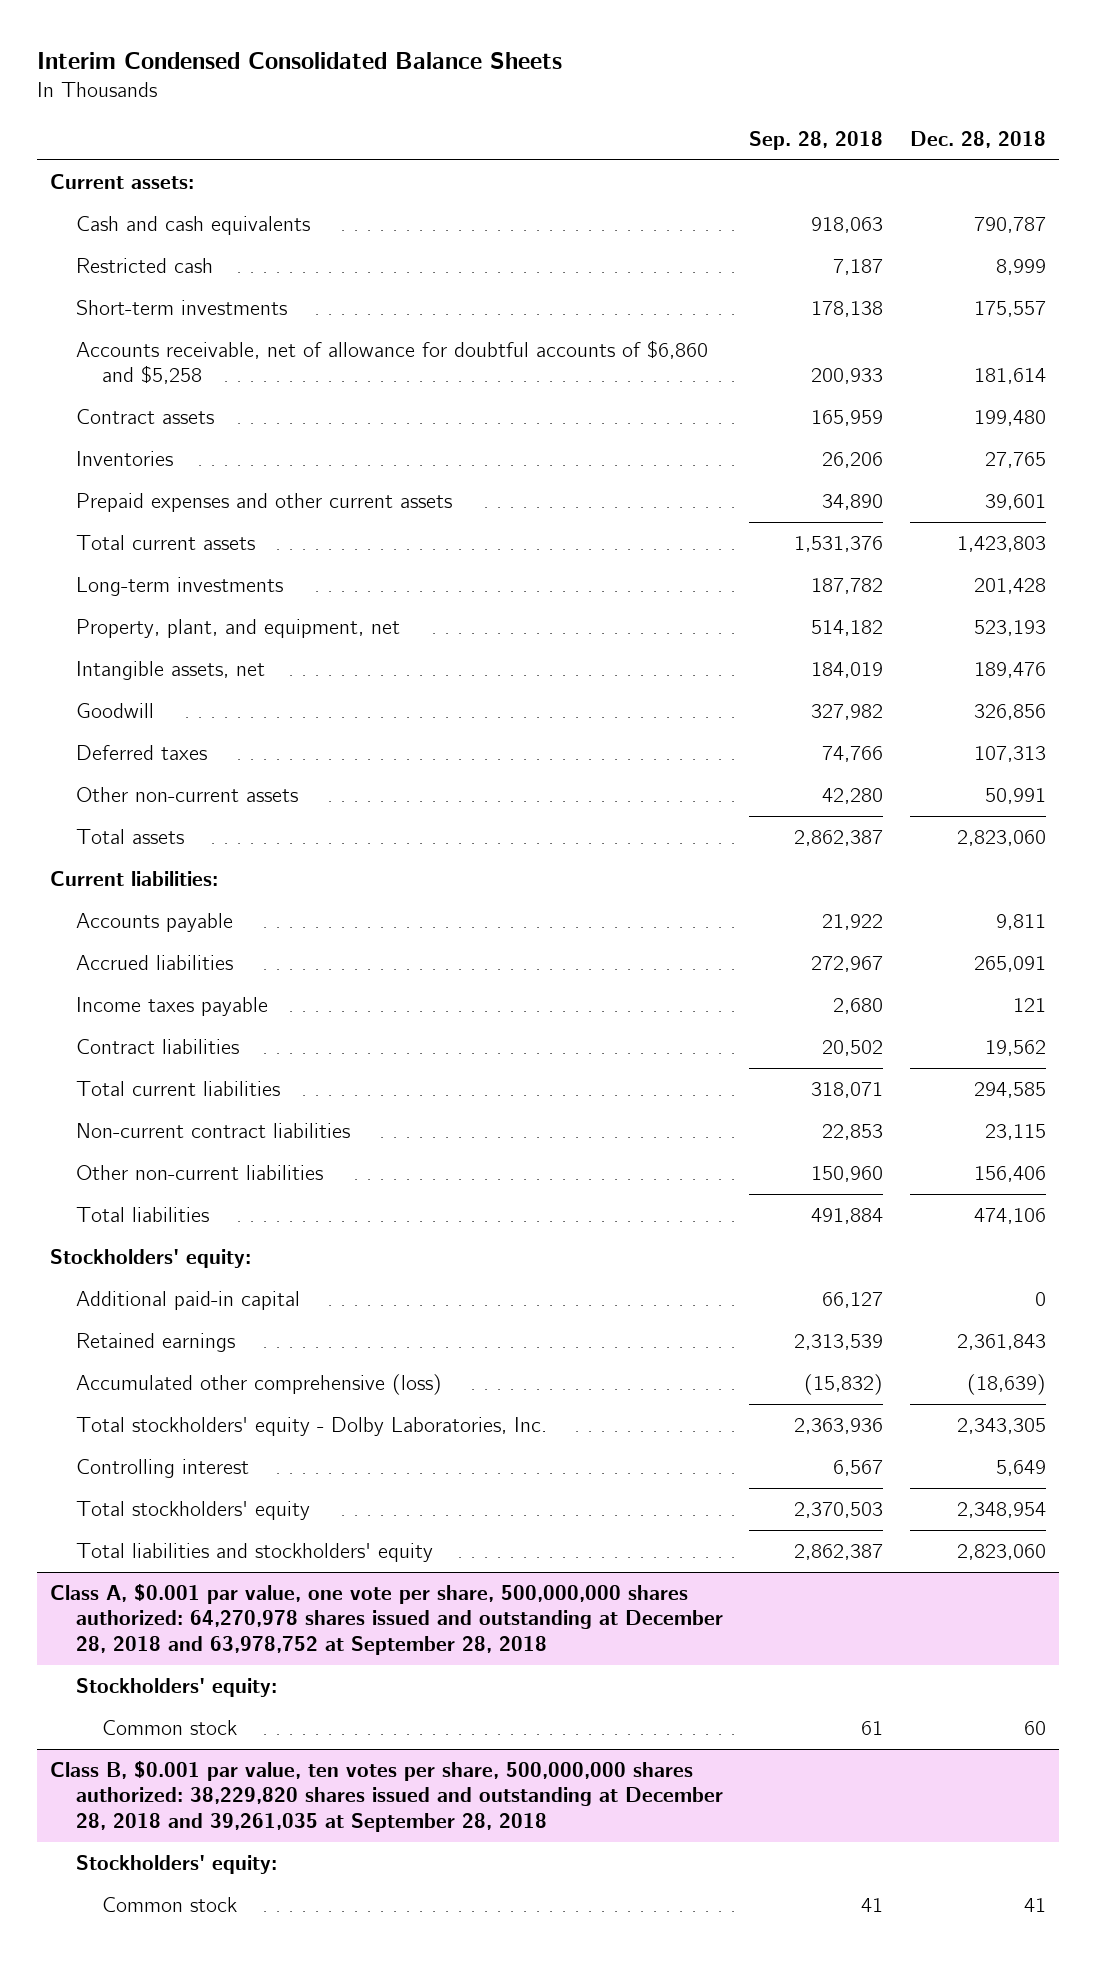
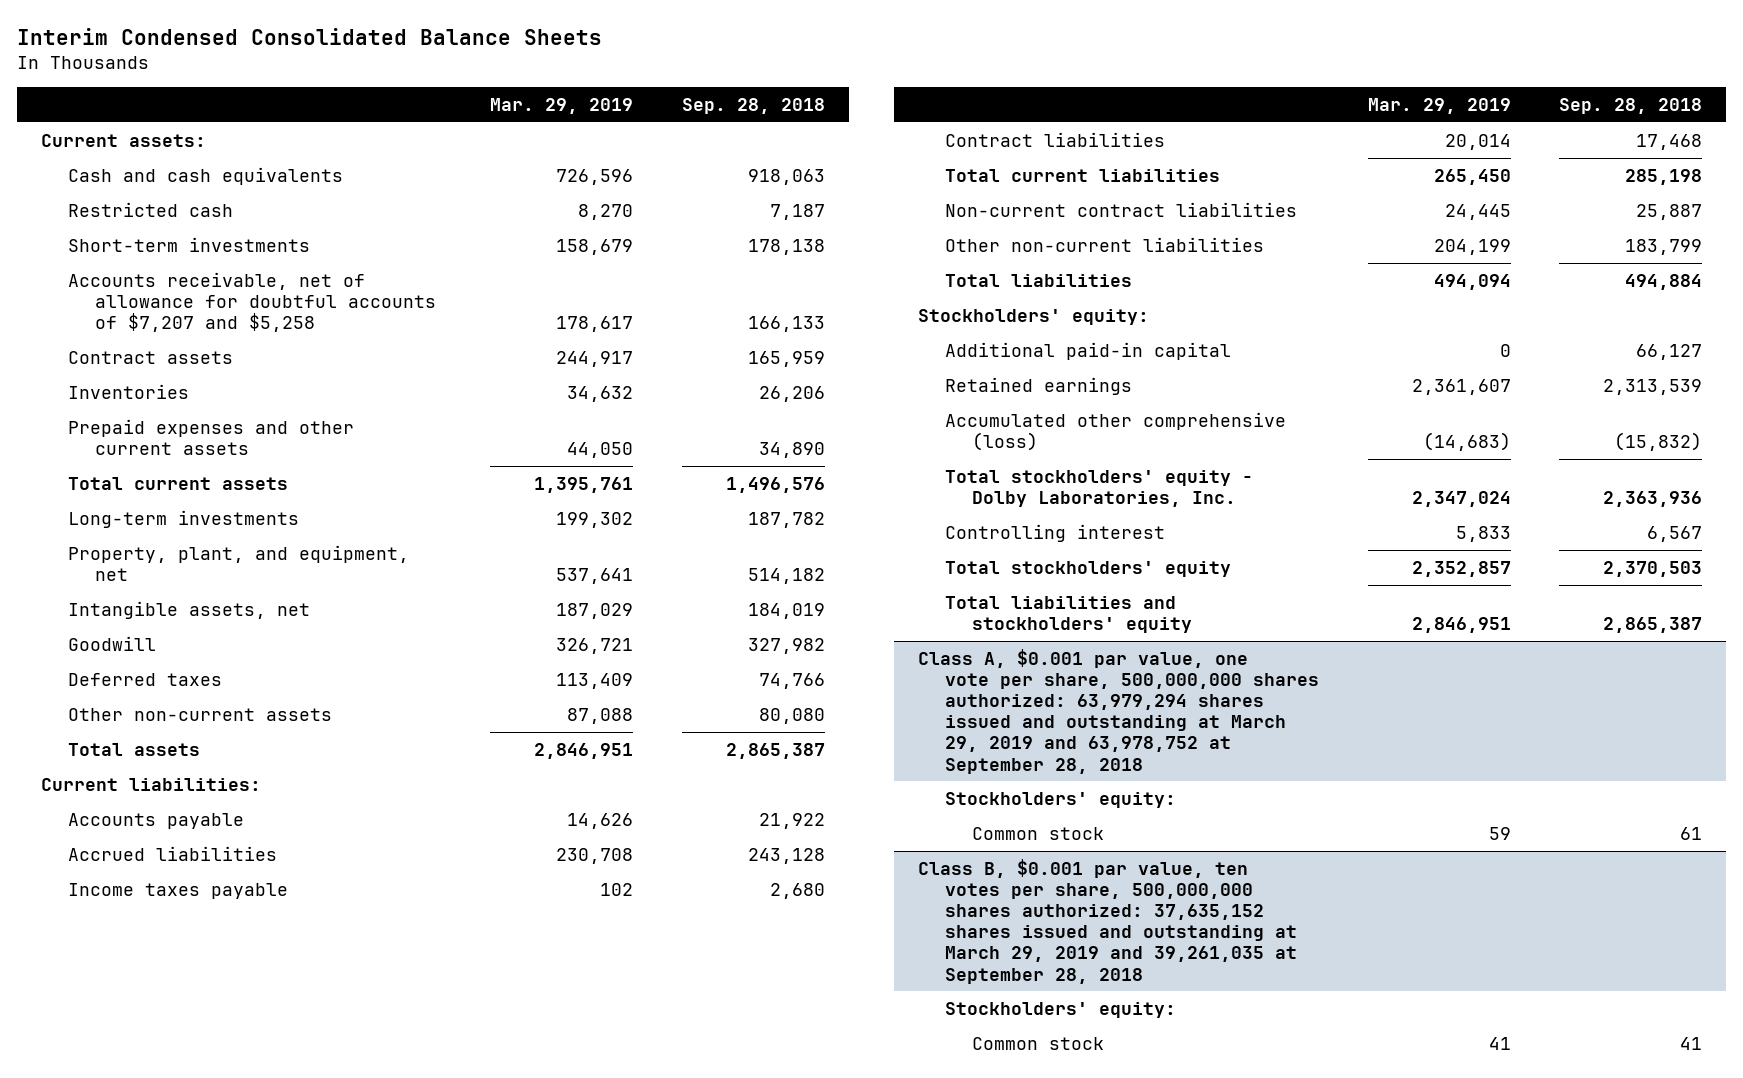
- | Sep. 28, 2018 | Dec. 28, 2018
+ | Mar. 29, 2019 | Sep. 28, 2018
- Accounts receivable, net of allowance for doubtful accounts of $6,860 and $5,258 | 200,933 | 181,614
+ Accounts receivable, net of allowance for doubtful accounts of $7,207 and $5,258 | 178,617 | 166,133
- Total current assets | 1,531,376 | 1,423,803
+ Total current assets | 1,395,761 | 1,496,576
- Other non-current assets | 42,280 | 50,991
- Total assets | 2,862,387 | 2,823,060
+ Other non-current assets | 87,088 | 80,080
+ Total assets | 2,846,951 | 2,865,387
- Accrued liabilities | 272,967 | 265,091
+ Accrued liabilities | 230,708 | 243,128
- Contract liabilities | 20,502 | 19,562
- Total current liabilities | 318,071 | 294,585
- Non-current contract liabilities | 22,853 | 23,115
- Other non-current liabilities | 150,960 | 156,406
- Total liabilities | 491,884 | 474,106
+ Contract liabilities | 20,014 | 17,468
+ Total current liabilities | 265,450 | 285,198
+ Non-current contract liabilities | 24,445 | 25,887
+ Other non-current liabilities | 204,199 | 183,799
+ Total liabilities | 494,094 | 494,884
- Total liabilities and stockholders' equity | 2,862,387 | 2,823,060
- Class A, $0.001 par value, one vote per share, 500,000,000 shares authorized: 64,270,978 shares issued and outstanding at December 28, 2018 and 63,978,752 at September 28, 2018
+ Total liabilities and stockholders' equity | 2,846,951 | 2,865,387
+ Class A, $0.001 par value, one vote per share, 500,000,000 shares authorized: 63,979,294 shares issued and outstanding at March 29, 2019 and 63,978,752 at September 28, 2018
- Class B, $0.001 par value, ten votes per share, 500,000,000 shares authorized: 38,229,820 shares issued and outstanding at December 28, 2018 and 39,261,035 at September 28, 2018
+ Class B, $0.001 par value, ten votes per share, 500,000,000 shares authorized: 37,635,152 shares issued and outstanding at March 29, 2019 and 39,261,035 at September 28, 2018

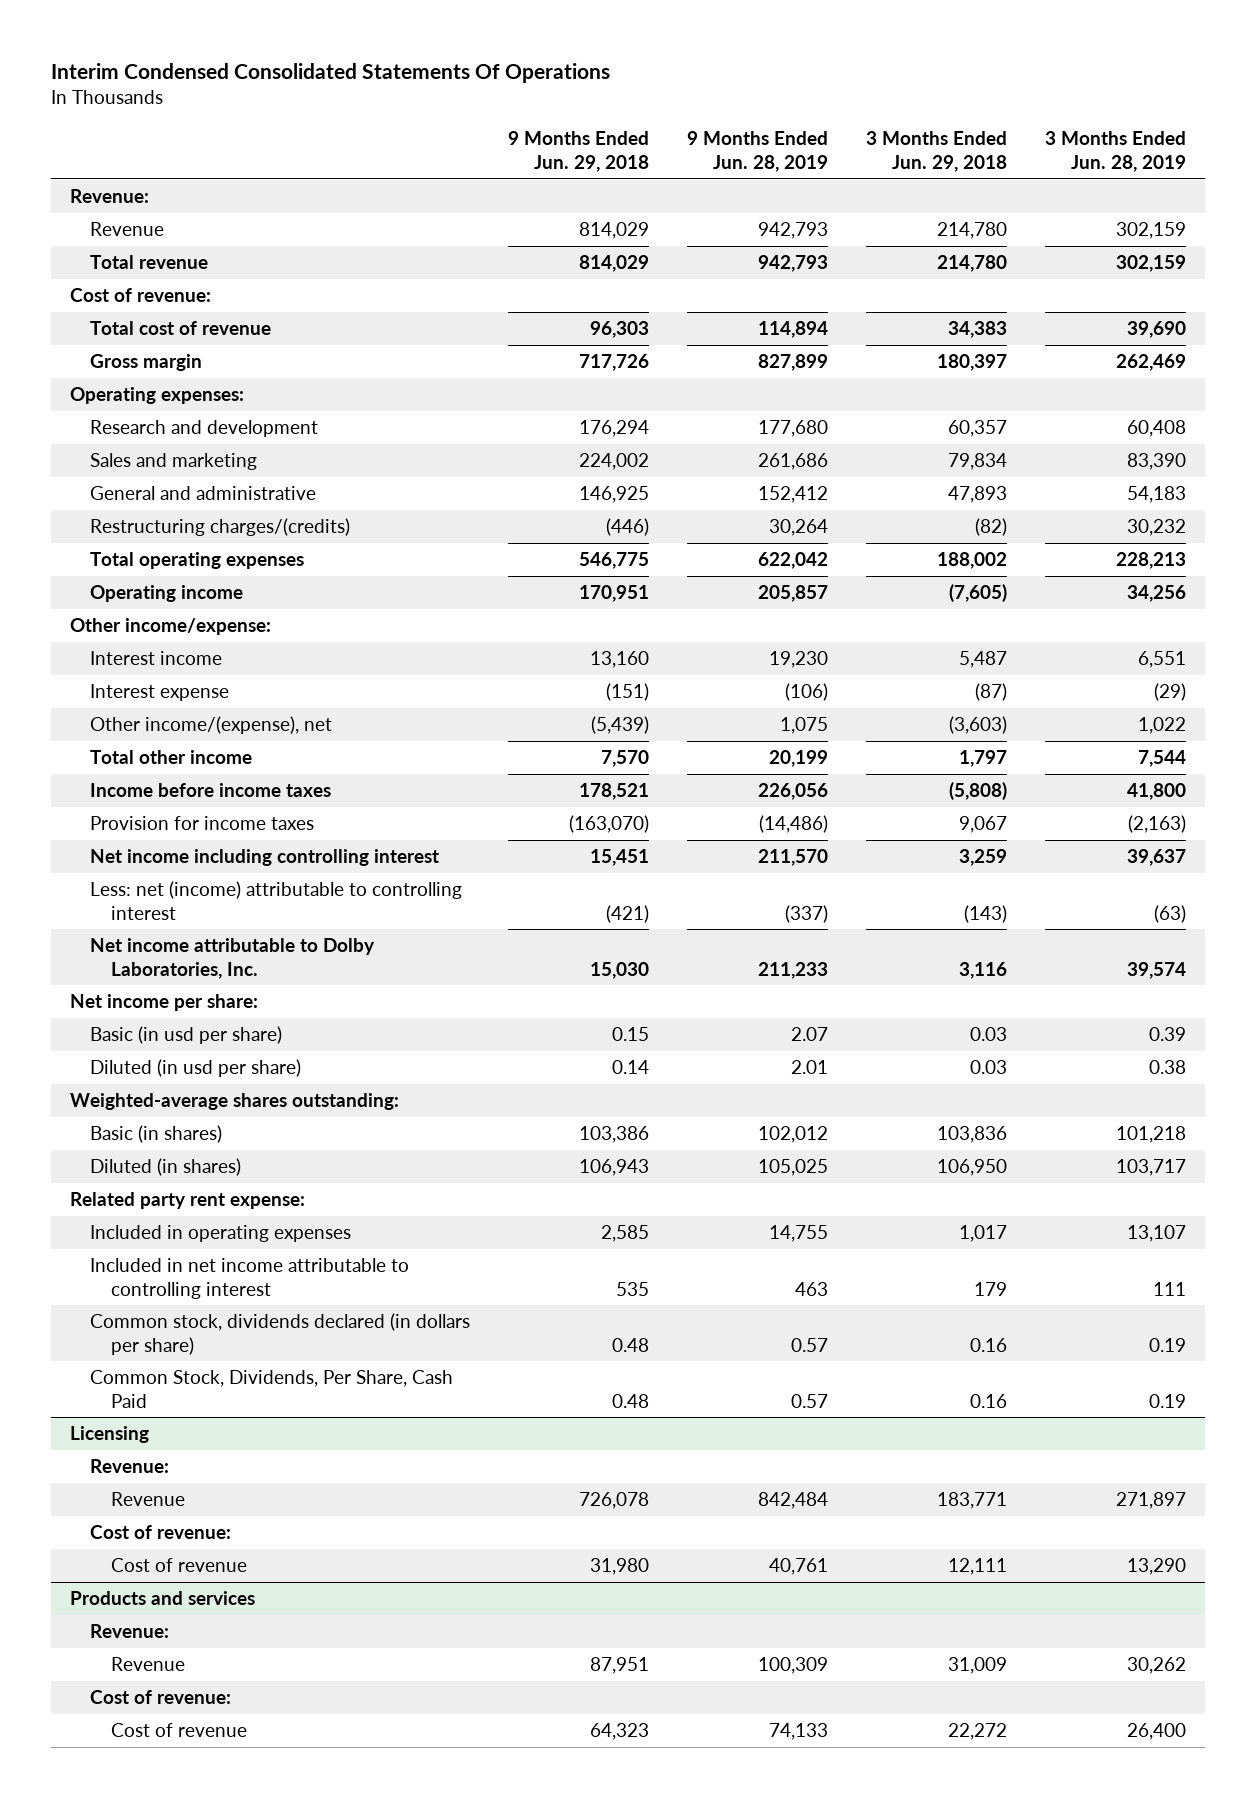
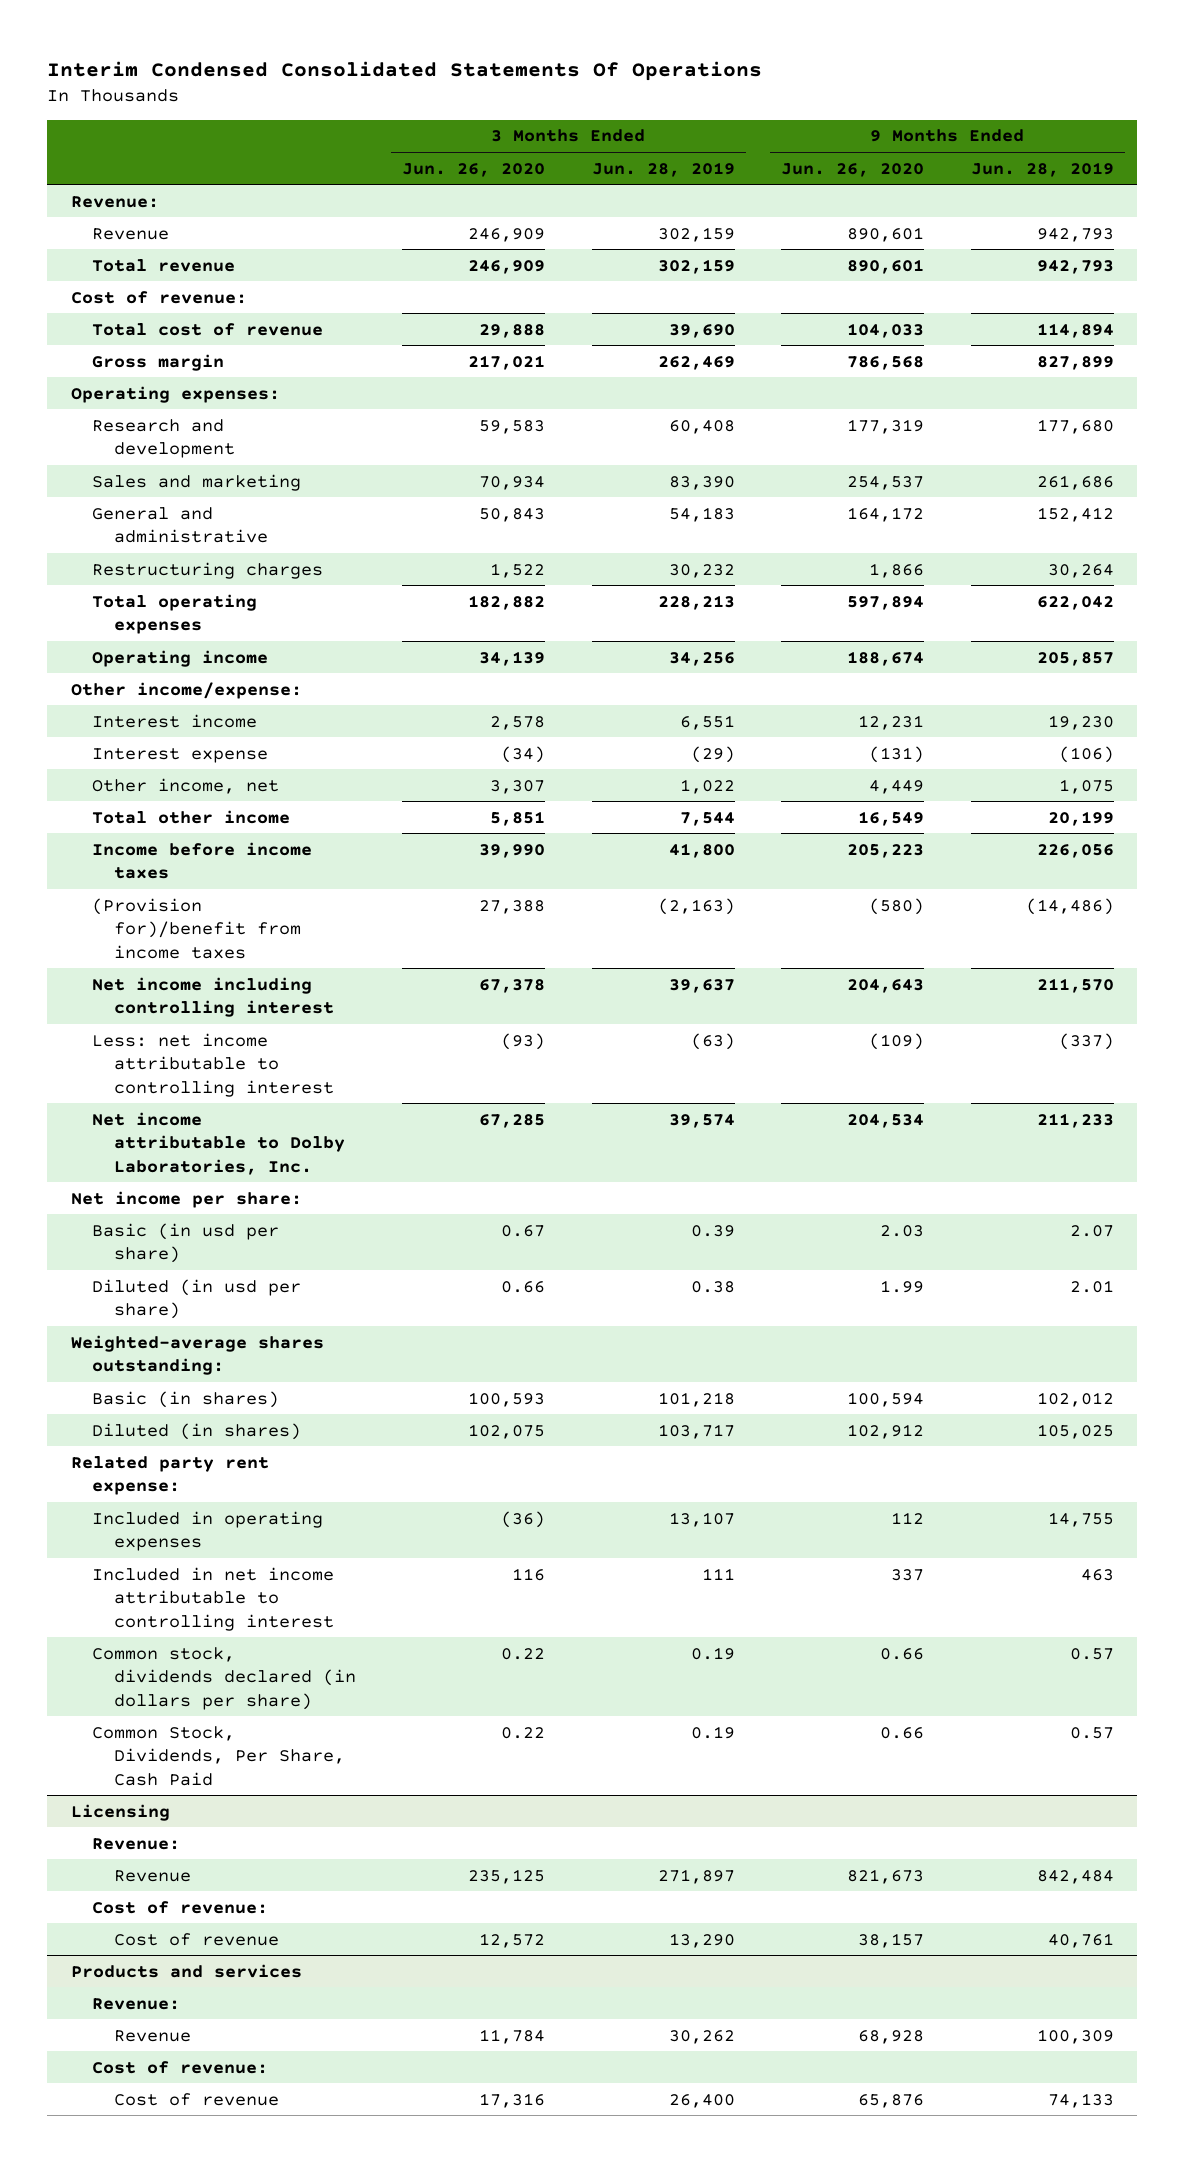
- | 9 Months Ended Jun. 29, 2018 | 9 Months Ended Jun. 28, 2019 | 3 Months Ended Jun. 29, 2018 | 3 Months Ended Jun. 28, 2019
+ | 3 Months Ended Jun. 26, 2020 | 3 Months Ended Jun. 28, 2019 | 9 Months Ended Jun. 26, 2020 | 9 Months Ended Jun. 28, 2019
- Restructuring charges/(credits) | (446) | 30,264 | (82) | 30,232
+ Restructuring charges | 1,522 | 30,232 | 1,866 | 30,264
- Other income/(expense), net | (5,439) | 1,075 | (3,603) | 1,022
+ Other income, net | 3,307 | 1,022 | 4,449 | 1,075
- Provision for income taxes | (163,070) | (14,486) | 9,067 | (2,163)
+ (Provision for)/benefit from income taxes | 27,388 | (2,163) | (580) | (14,486)
- Less: net (income) attributable to controlling interest | (421) | (337) | (143) | (63)
+ Less: net income attributable to controlling interest | (93) | (63) | (109) | (337)

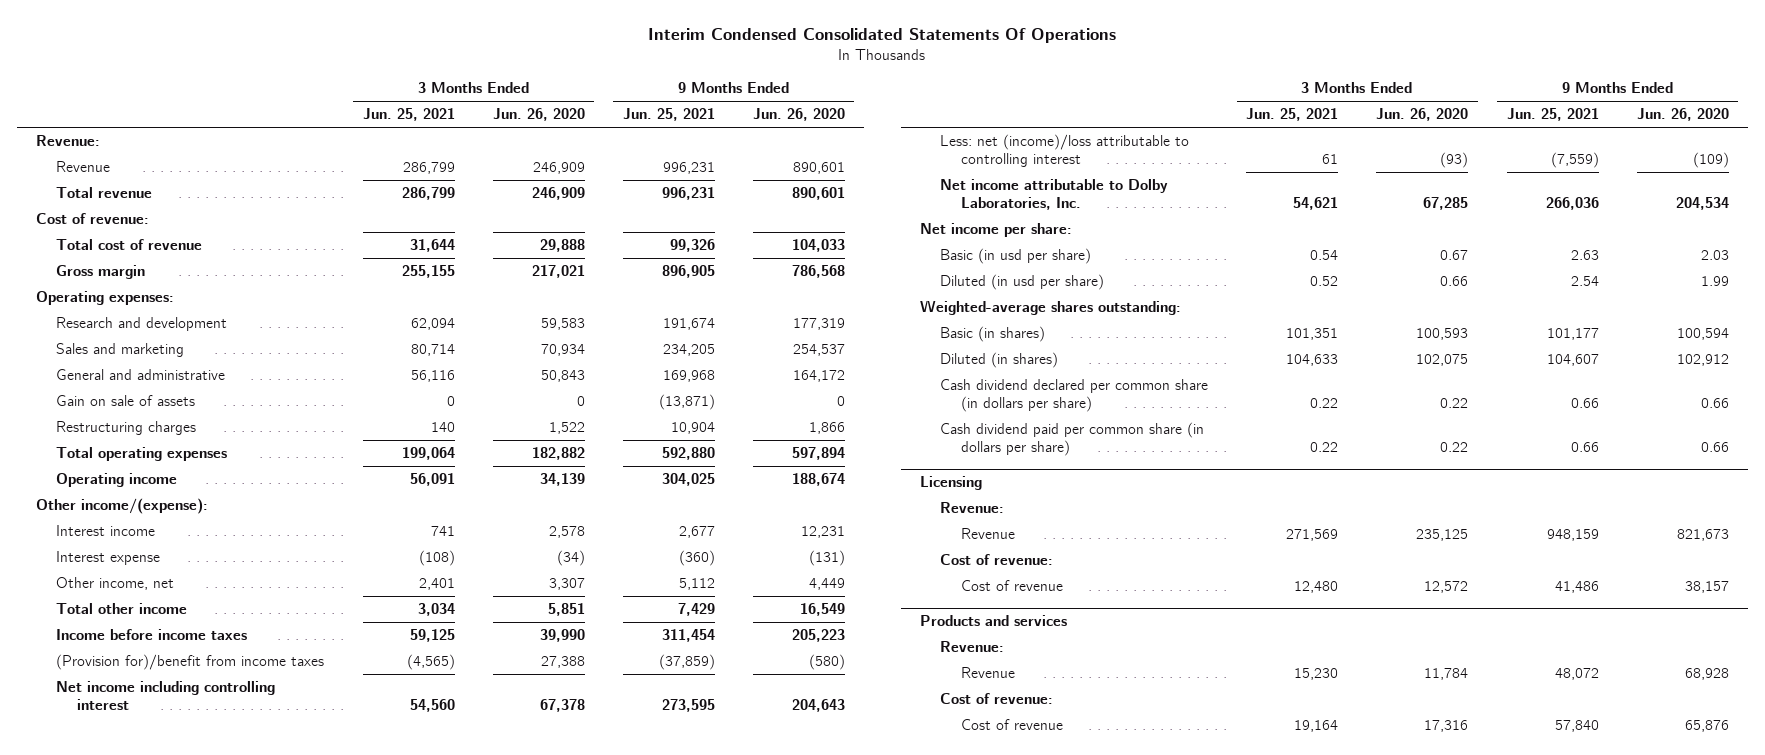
- | 3 Months Ended Jun. 26, 2020 | 3 Months Ended Jun. 28, 2019 | 9 Months Ended Jun. 26, 2020 | 9 Months Ended Jun. 28, 2019
+ | 3 Months Ended Jun. 25, 2021 | 3 Months Ended Jun. 26, 2020 | 9 Months Ended Jun. 25, 2021 | 9 Months Ended Jun. 26, 2020
+ Gain on sale of assets | 0 | 0 | (13,871) | 0
- Other income/expense:
+ Other income/(expense):
- Less: net income attributable to controlling interest | (93) | (63) | (109) | (337)
+ Less: net (income)/loss attributable to controlling interest | 61 | (93) | (7,559) | (109)
- Related party rent expense:
- Included in operating expenses | (36) | 13,107 | 112 | 14,755
- Included in net income attributable to controlling interest | 116 | 111 | 337 | 463
- Common stock, dividends declared (in dollars per share) | 0.22 | 0.19 | 0.66 | 0.57
- Common Stock, Dividends, Per Share, Cash Paid | 0.22 | 0.19 | 0.66 | 0.57
+ Cash dividend declared per common share (in dollars per share) | 0.22 | 0.22 | 0.66 | 0.66
+ Cash dividend paid per common share (in dollars per share) | 0.22 | 0.22 | 0.66 | 0.66

